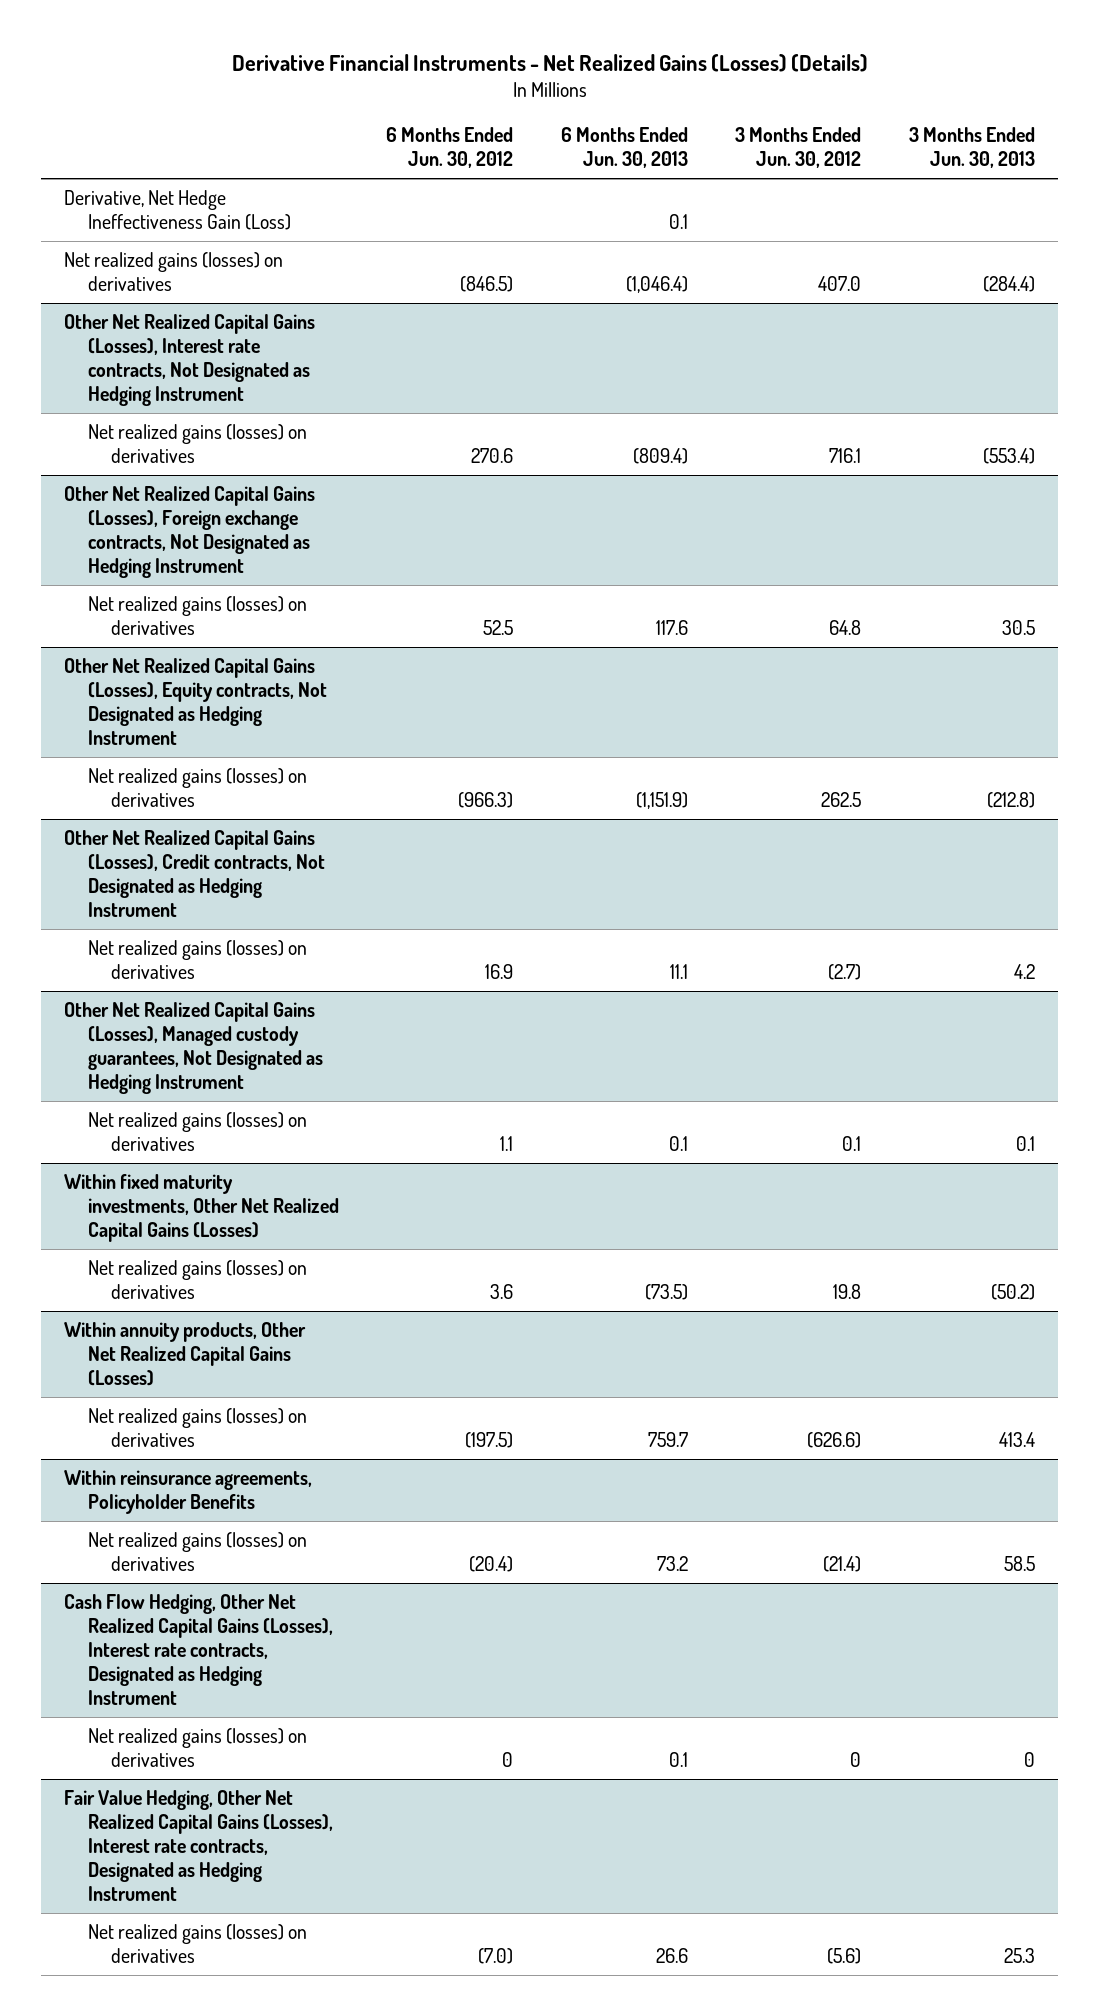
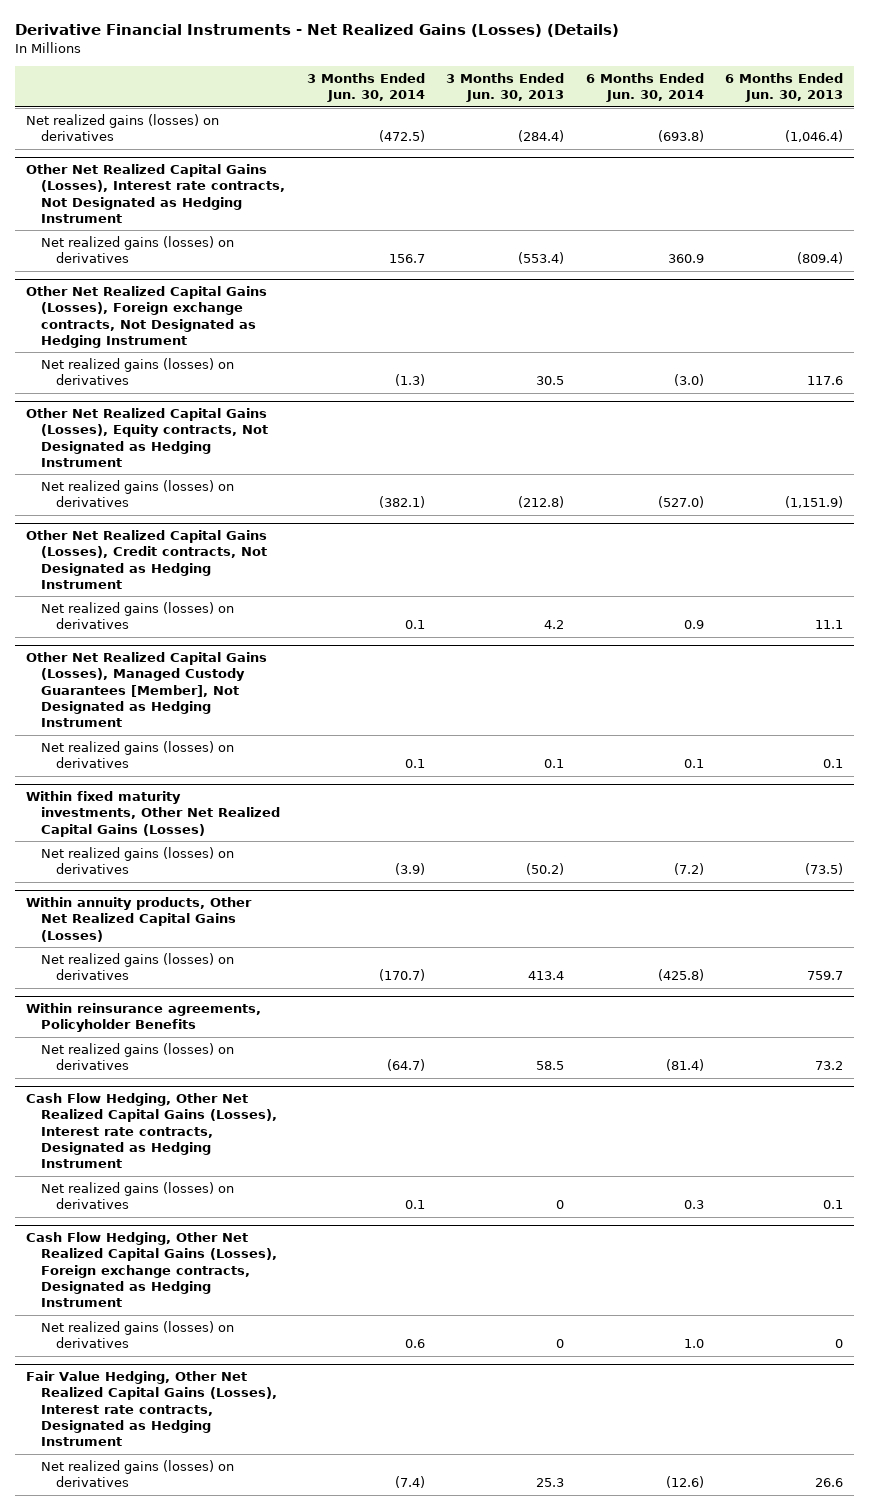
- | 6 Months Ended Jun. 30, 2012 | 6 Months Ended Jun. 30, 2013 | 3 Months Ended Jun. 30, 2012 | 3 Months Ended Jun. 30, 2013
+ | 3 Months Ended Jun. 30, 2014 | 3 Months Ended Jun. 30, 2013 | 6 Months Ended Jun. 30, 2014 | 6 Months Ended Jun. 30, 2013
- Derivative, Net Hedge Ineffectiveness Gain (Loss) | | 0.1 | |
- Other Net Realized Capital Gains (Losses), Managed custody guarantees, Not Designated as Hedging Instrument
+ Other Net Realized Capital Gains (Losses), Managed Custody Guarantees [Member], Not Designated as Hedging Instrument
+ Cash Flow Hedging, Other Net Realized Capital Gains (Losses), Foreign exchange contracts, Designated as Hedging Instrument
+ Net realized gains (losses) on derivatives | 0.6 | 0 | 1.0 | 0

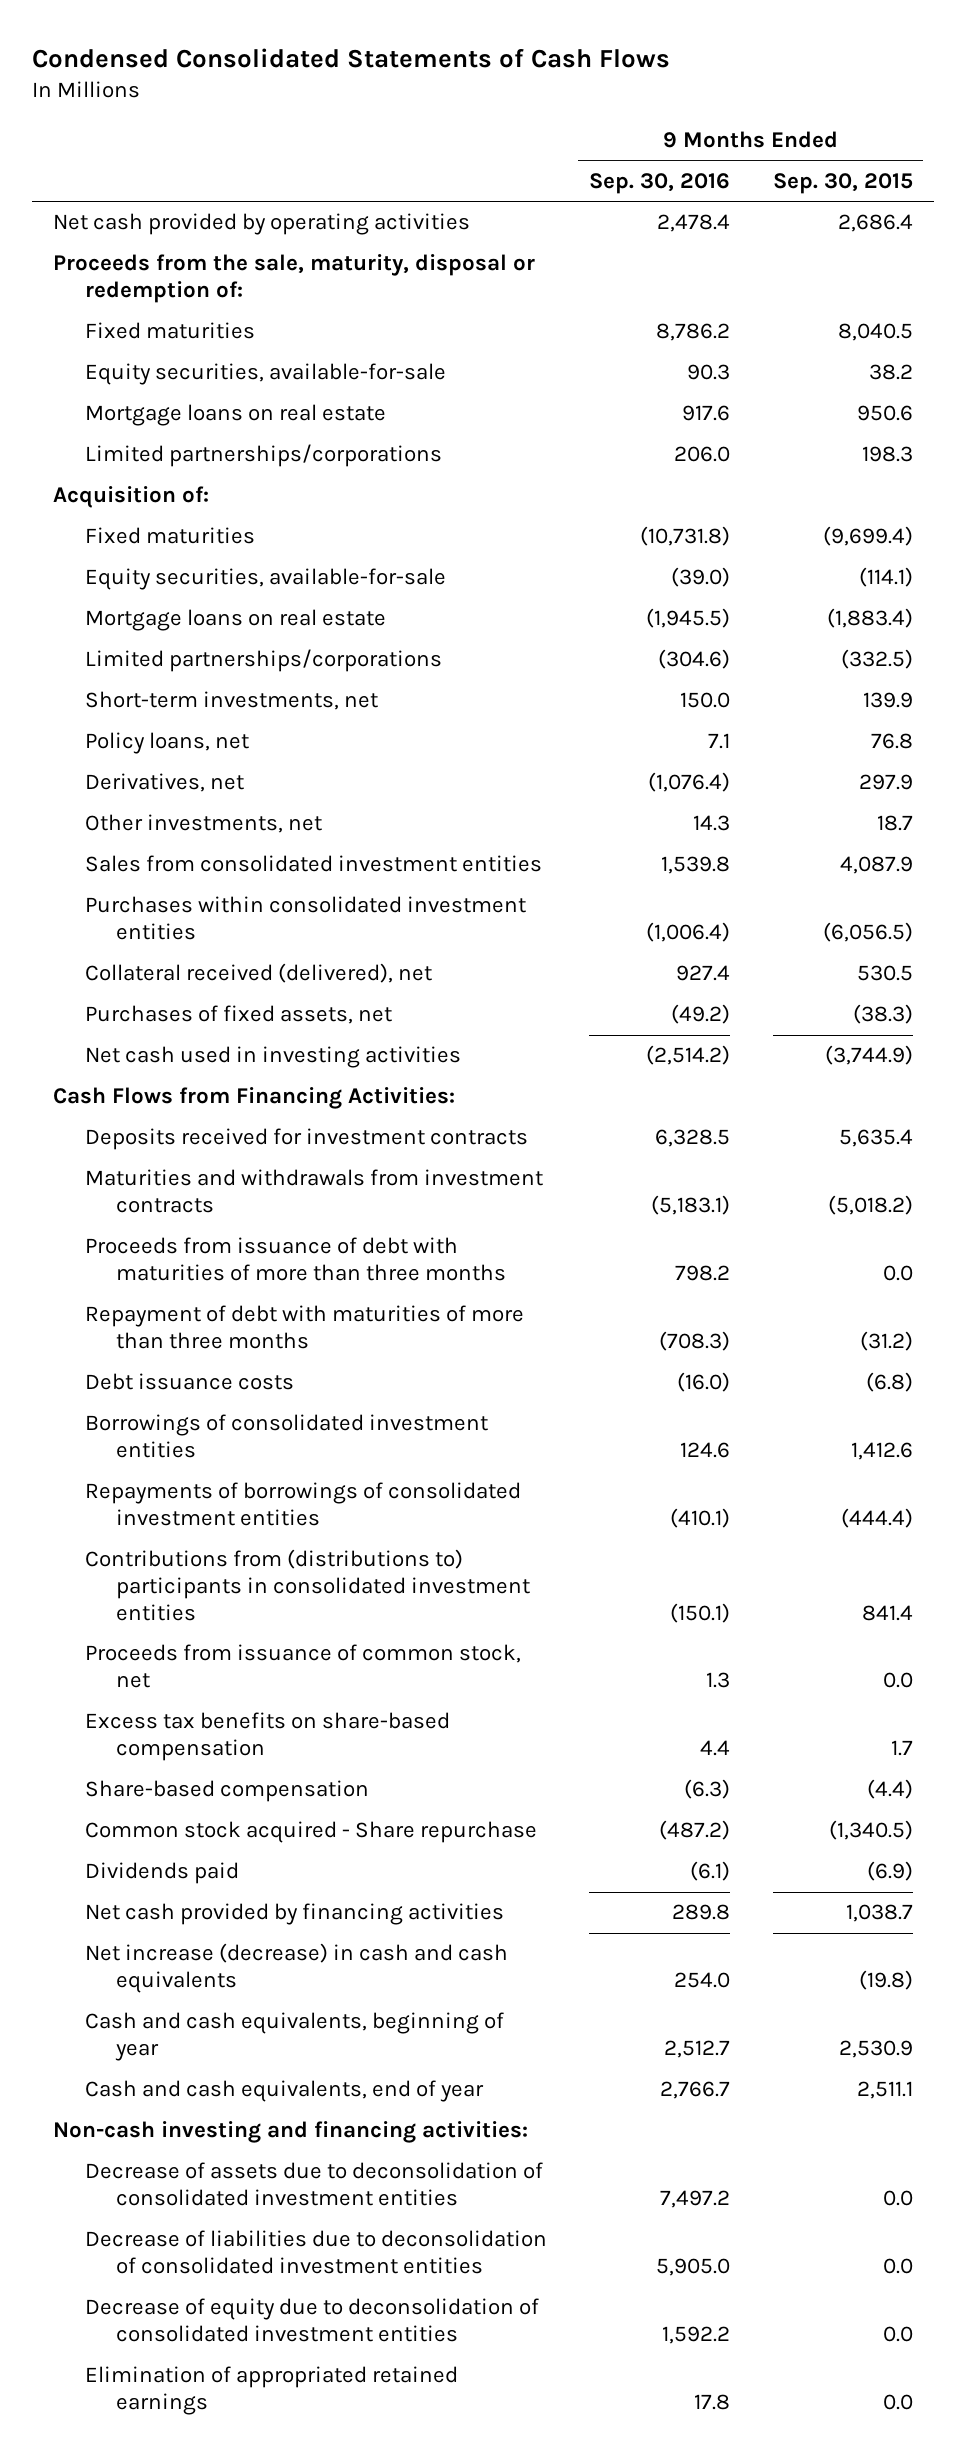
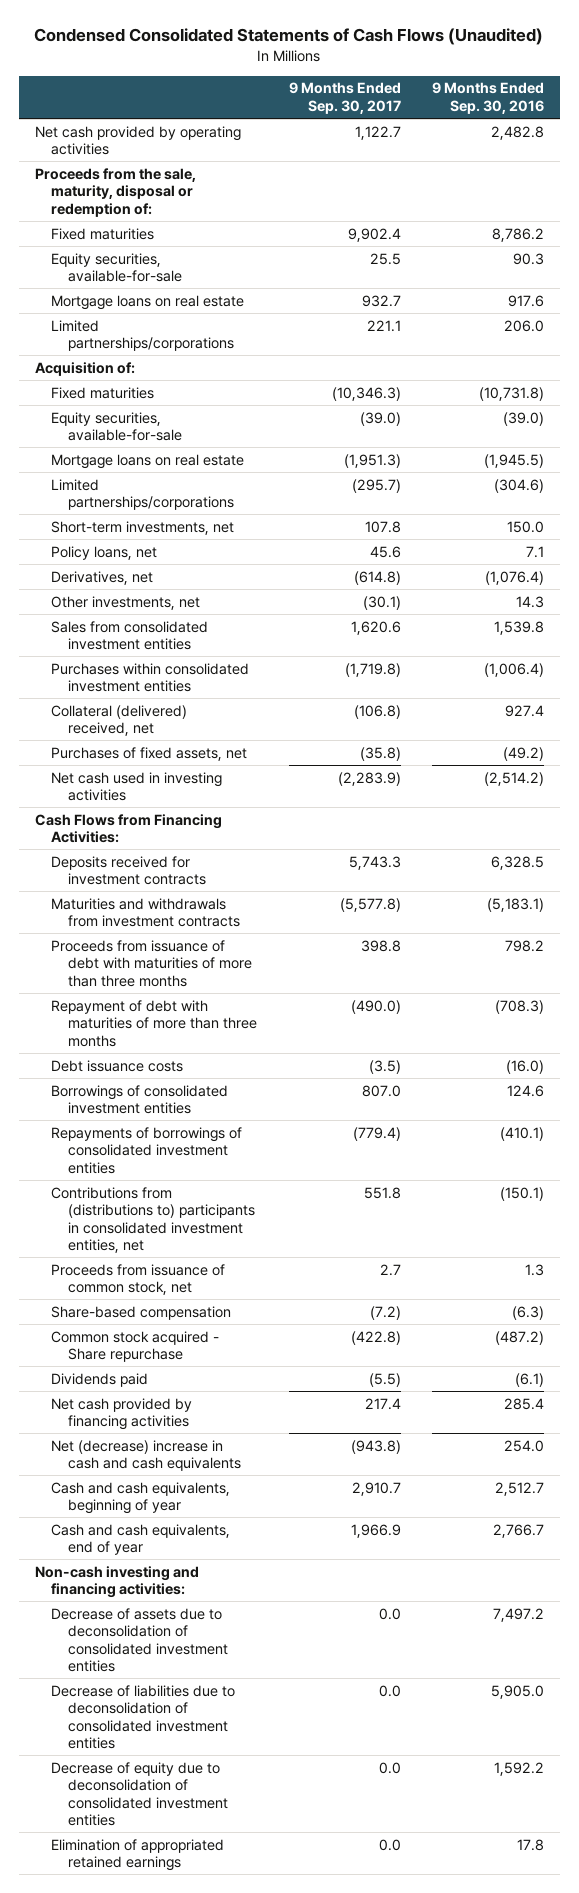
- Condensed Consolidated Statements of Cash Flows
+ Condensed Consolidated Statements of Cash Flows (Unaudited)
- | 9 Months Ended Sep. 30, 2016 | 9 Months Ended Sep. 30, 2015
+ | 9 Months Ended Sep. 30, 2017 | 9 Months Ended Sep. 30, 2016
- Net cash provided by operating activities | 2,478.4 | 2,686.4
+ Net cash provided by operating activities | 1,122.7 | 2,482.8
- Collateral received (delivered), net | 927.4 | 530.5
+ Collateral (delivered) received, net | (106.8) | 927.4
- Contributions from (distributions to) participants in consolidated investment entities | (150.1) | 841.4
+ Contributions from (distributions to) participants in consolidated investment entities, net | 551.8 | (150.1)
- Excess tax benefits on share-based compensation | 4.4 | 1.7
- Net cash provided by financing activities | 289.8 | 1,038.7
- Net increase (decrease) in cash and cash equivalents | 254.0 | (19.8)
+ Net cash provided by financing activities | 217.4 | 285.4
+ Net (decrease) increase in cash and cash equivalents | (943.8) | 254.0

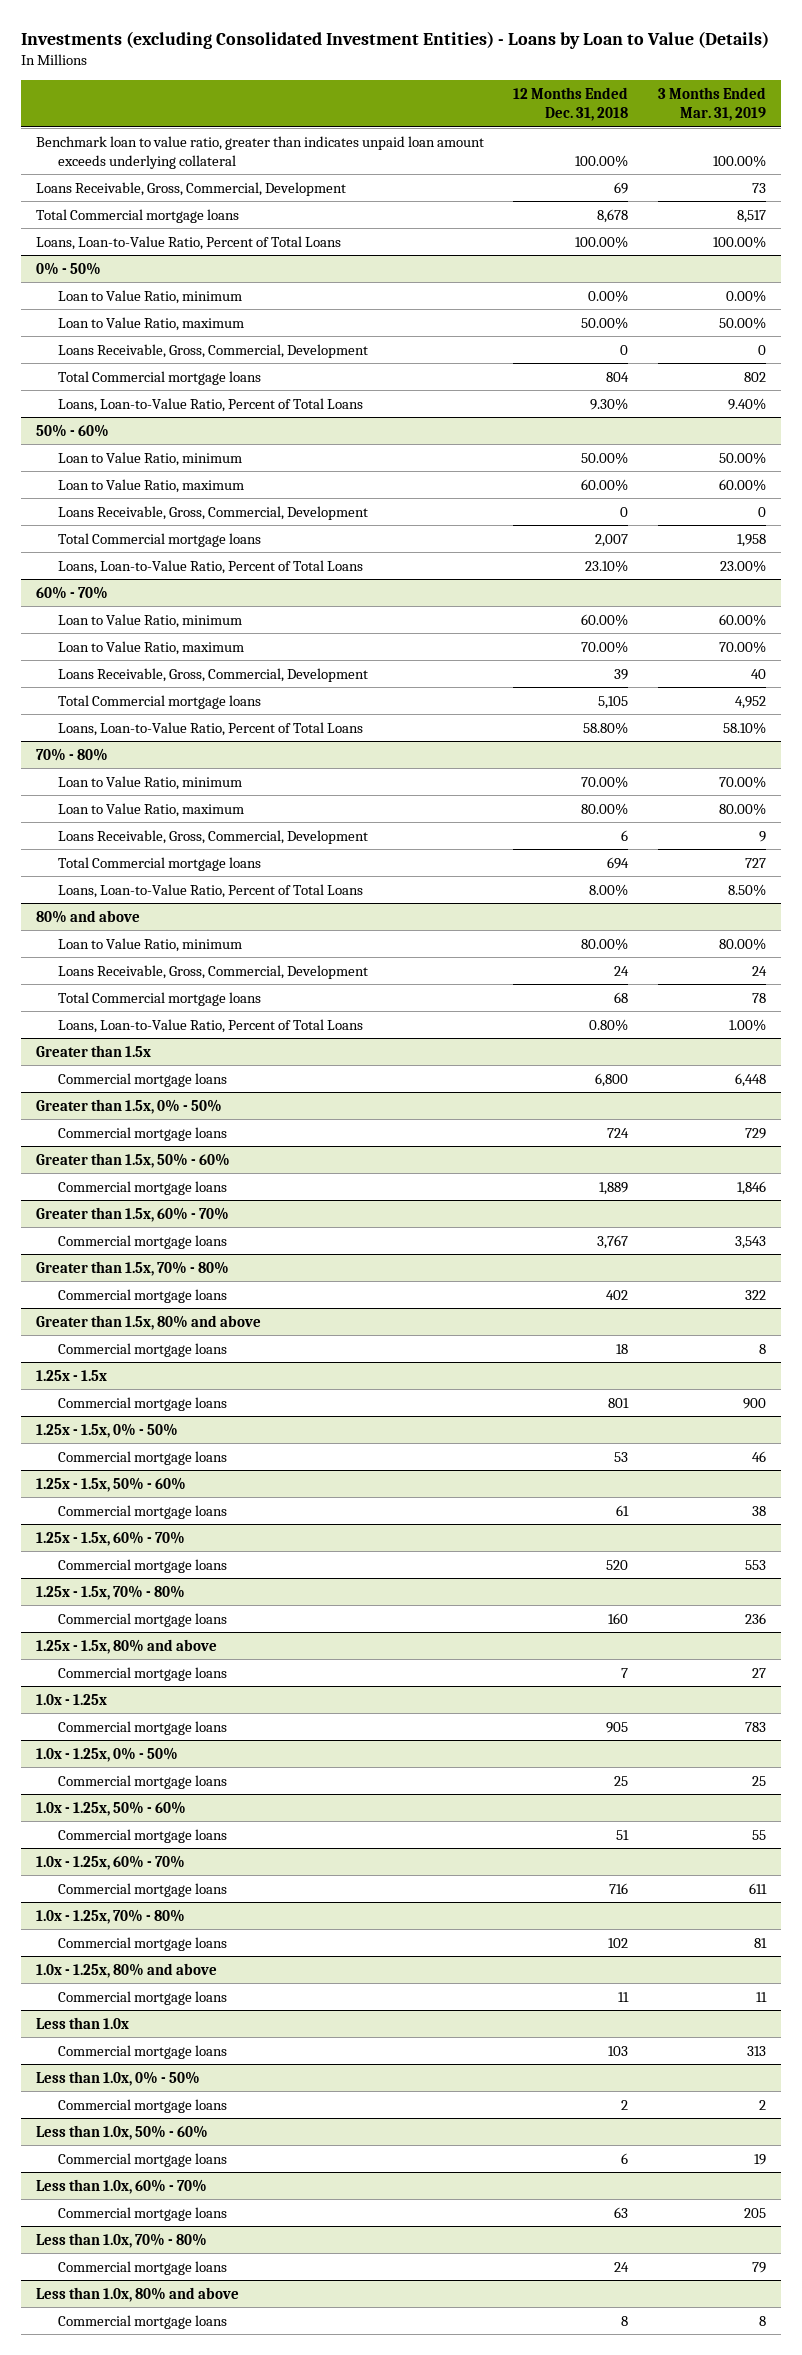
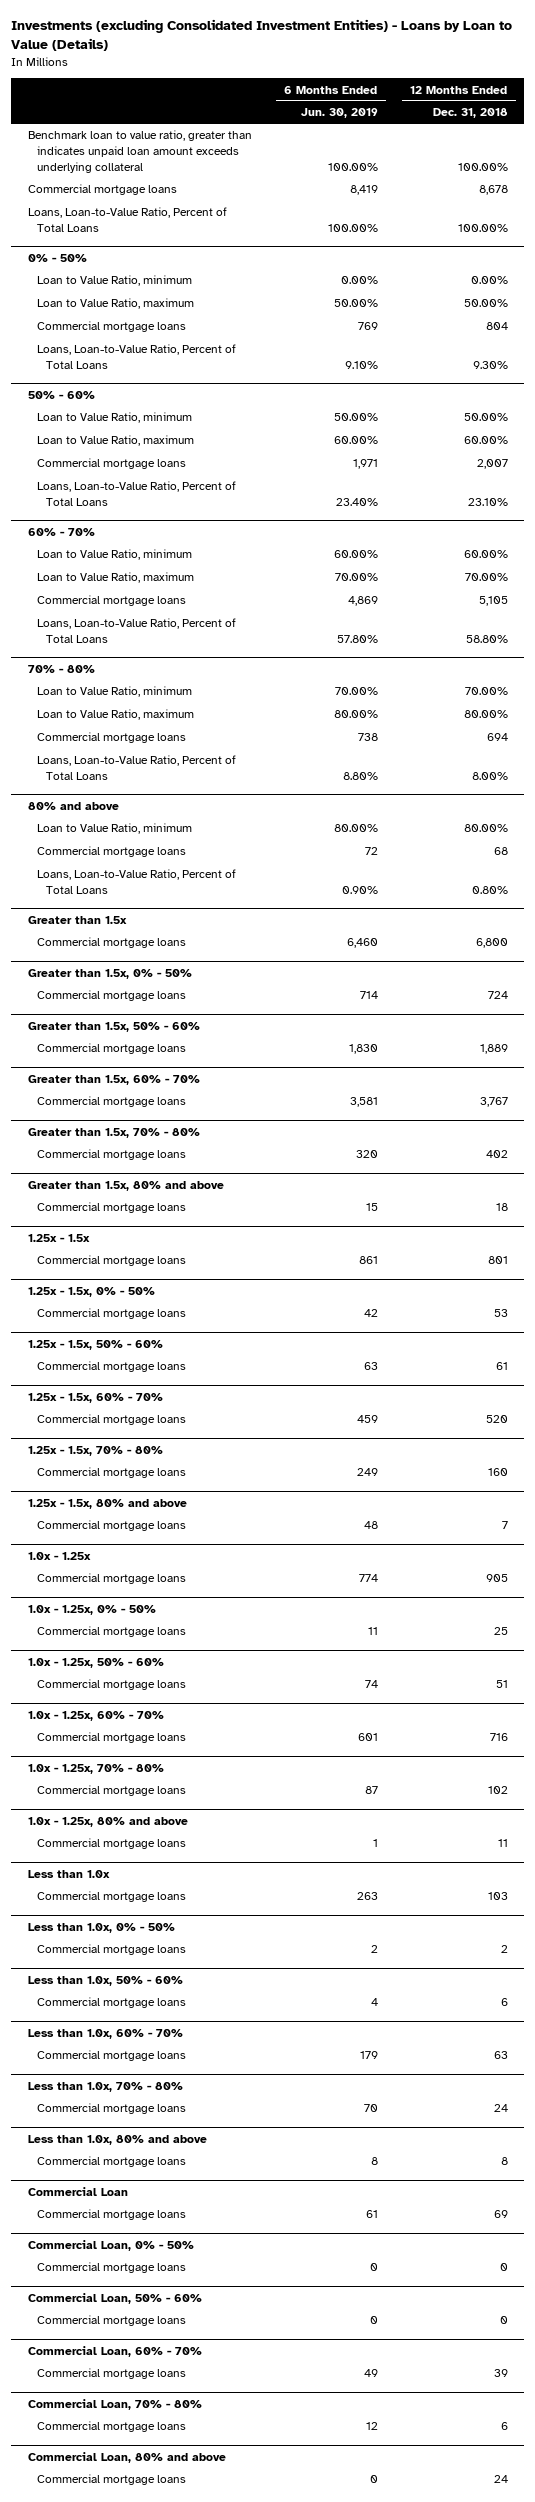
- | 12 Months Ended Dec. 31, 2018 | 3 Months Ended Mar. 31, 2019
+ | 6 Months Ended Jun. 30, 2019 | 12 Months Ended Dec. 31, 2018
- Loans Receivable, Gross, Commercial, Development | 69 | 73
- Total Commercial mortgage loans | 8,678 | 8,517
+ Commercial mortgage loans | 8,419 | 8,678
@ 0% - 50%
- Loans Receivable, Gross, Commercial, Development | 0 | 0
- Total Commercial mortgage loans | 804 | 802
+ Commercial mortgage loans | 769 | 804
@ 50% - 60%
- Loans Receivable, Gross, Commercial, Development | 0 | 0
- Total Commercial mortgage loans | 2,007 | 1,958
+ Commercial mortgage loans | 1,971 | 2,007
@ 60% - 70%
- Loans Receivable, Gross, Commercial, Development | 39 | 40
- Total Commercial mortgage loans | 5,105 | 4,952
+ Commercial mortgage loans | 4,869 | 5,105
@ 70% - 80%
- Loans Receivable, Gross, Commercial, Development | 6 | 9
- Total Commercial mortgage loans | 694 | 727
+ Commercial mortgage loans | 738 | 694
@ 80% and above
- Loans Receivable, Gross, Commercial, Development | 24 | 24
- Total Commercial mortgage loans | 68 | 78
+ Commercial mortgage loans | 72 | 68
+ Commercial Loan
+ Commercial mortgage loans | 61 | 69
+ Commercial Loan, 0% - 50%
+ Commercial mortgage loans | 0 | 0
+ Commercial Loan, 50% - 60%
+ Commercial mortgage loans | 0 | 0
+ Commercial Loan, 60% - 70%
+ Commercial mortgage loans | 49 | 39
+ Commercial Loan, 70% - 80%
+ Commercial mortgage loans | 12 | 6
+ Commercial Loan, 80% and above
+ Commercial mortgage loans | 0 | 24

